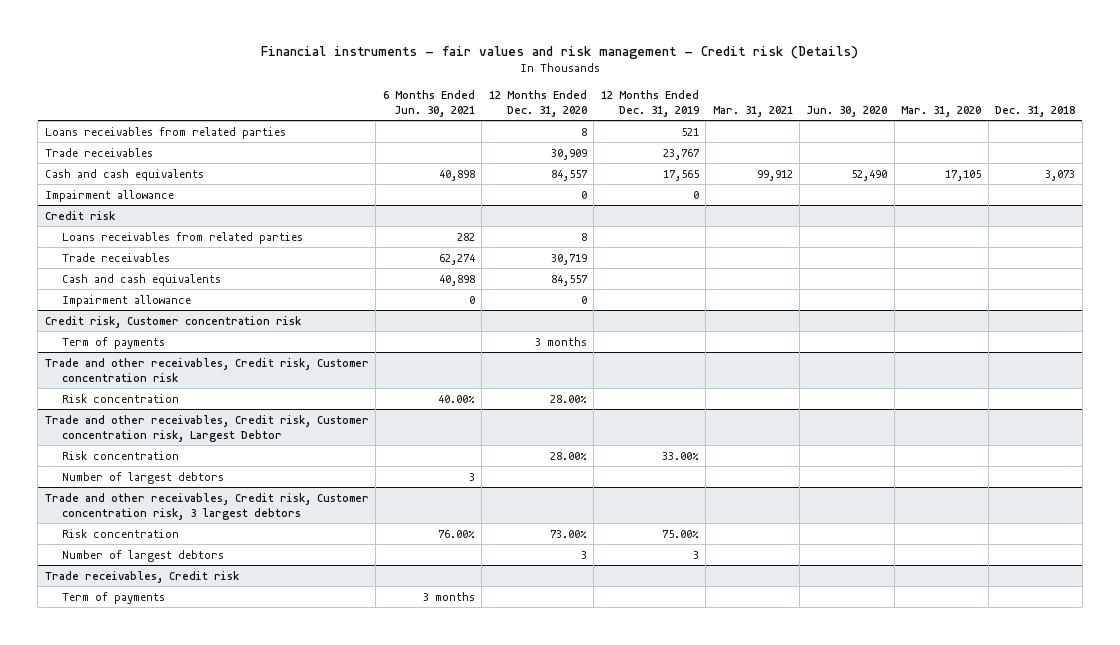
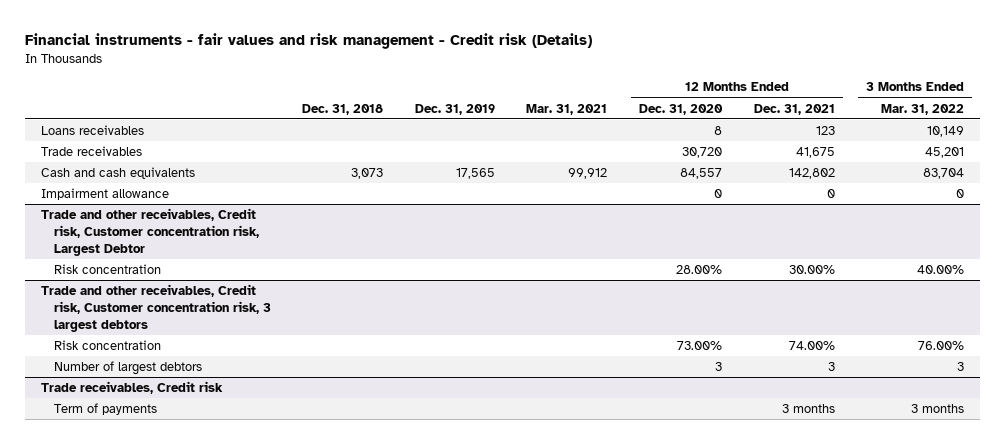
- | 6 Months Ended Jun. 30, 2021 | 12 Months Ended Dec. 31, 2020 | 12 Months Ended Dec. 31, 2019 | Mar. 31, 2021 | Jun. 30, 2020 | Mar. 31, 2020 | Dec. 31, 2018
+ | Dec. 31, 2018 | Dec. 31, 2019 | Mar. 31, 2021 | 12 Months Ended Dec. 31, 2020 | 12 Months Ended Dec. 31, 2021 | 3 Months Ended Mar. 31, 2022
- Loans receivables from related parties | | 8 | 521 | | | |
- Trade receivables | | 30,909 | 23,767 | | | |
+ Loans receivables | | | | 8 | 123 | 10,149
+ Trade receivables | | | | 30,720 | 41,675 | 45,201
- Credit risk
- Loans receivables from related parties | 282 | 8 | | | | |
- Trade receivables | 62,274 | 30,719 | | | | |
- Cash and cash equivalents | 40,898 | 84,557 | | | | |
- Impairment allowance | 0 | 0 | | | | |
- Credit risk, Customer concentration risk
- Term of payments | | 3 months | | | | |
- Trade and other receivables, Credit risk, Customer concentration risk
- Risk concentration | 40.00% | 28.00% | | | | |
@ Trade and other receivables, Credit risk, Customer concentration risk, Largest Debtor
- Number of largest debtors | 3 | | | | | |

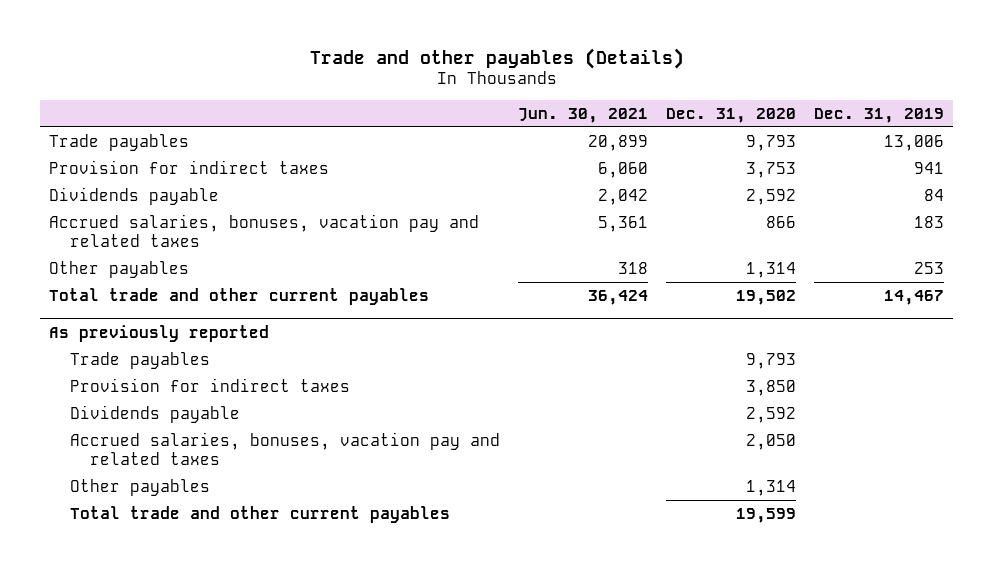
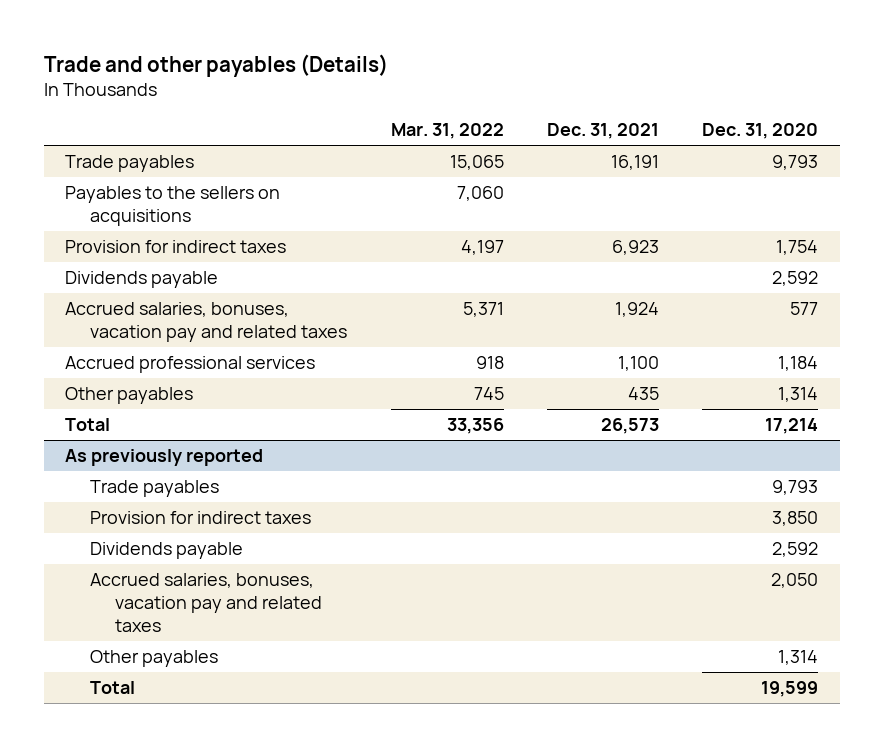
- | Jun. 30, 2021 | Dec. 31, 2020 | Dec. 31, 2019
+ | Mar. 31, 2022 | Dec. 31, 2021 | Dec. 31, 2020
- Provision for indirect taxes | 6,060 | 3,753 | 941
+ Payables to the sellers on acquisitions | 7,060 | |
+ Provision for indirect taxes | 4,197 | 6,923 | 1,754
- Accrued salaries, bonuses, vacation pay and related taxes | 5,361 | 866 | 183
+ Accrued salaries, bonuses, vacation pay and related taxes | 5,371 | 1,924 | 577
+ Accrued professional services | 918 | 1,100 | 1,184
- Total trade and other current payables | 36,424 | 19,502 | 14,467
+ Total | 33,356 | 26,573 | 17,214
@ As previously reported
- Total trade and other current payables | | 19,599 |
+ Total | | | 19,599

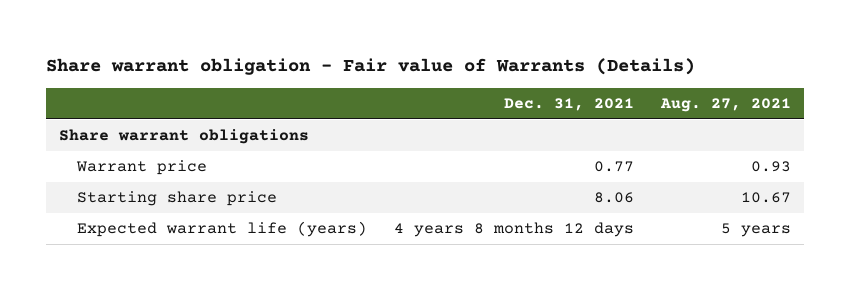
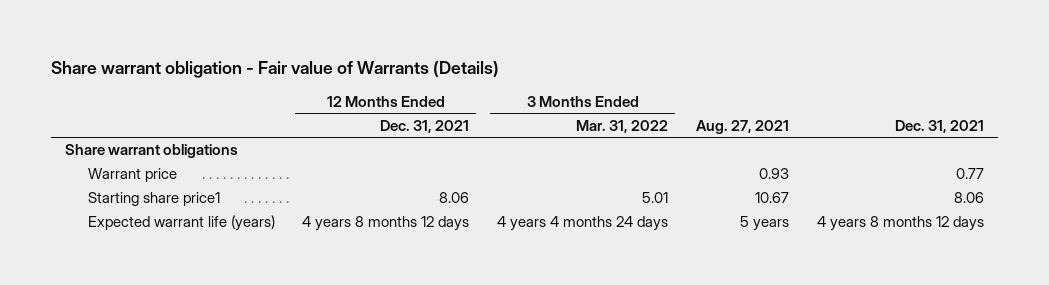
- | Dec. 31, 2021 | Aug. 27, 2021
+ | 12 Months Ended Dec. 31, 2021 | 3 Months Ended Mar. 31, 2022 | Aug. 27, 2021 | Dec. 31, 2021
- Starting share price | 8.06 | 10.67
+ Starting share price1 | 8.06 | 5.01 | 10.67 | 8.06

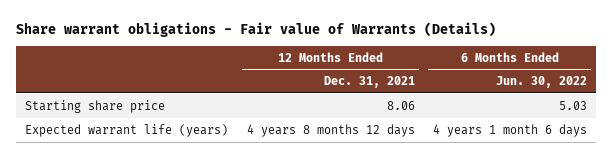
- Share warrant obligation - Fair value of Warrants (Details)
+ Share warrant obligations - Fair value of Warrants (Details)
- | 12 Months Ended Dec. 31, 2021 | 3 Months Ended Mar. 31, 2022 | Aug. 27, 2021 | Dec. 31, 2021
+ | 12 Months Ended Dec. 31, 2021 | 6 Months Ended Jun. 30, 2022
- Share warrant obligations
- Warrant price | | | 0.93 | 0.77
- Starting share price1 | 8.06 | 5.01 | 10.67 | 8.06
+ Starting share price | 8.06 | 5.03

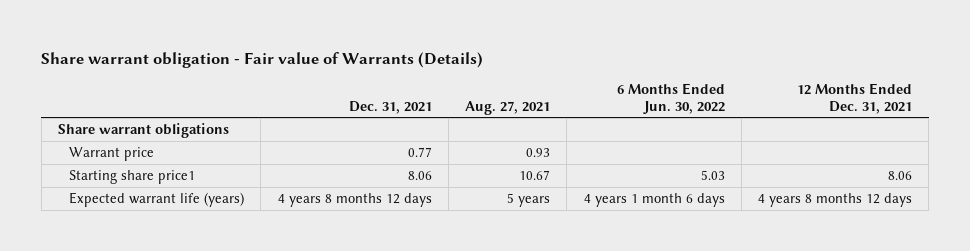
- Share warrant obligations - Fair value of Warrants (Details)
+ Share warrant obligation - Fair value of Warrants (Details)
- | 12 Months Ended Dec. 31, 2021 | 6 Months Ended Jun. 30, 2022
+ | Dec. 31, 2021 | Aug. 27, 2021 | 6 Months Ended Jun. 30, 2022 | 12 Months Ended Dec. 31, 2021
- Starting share price | 8.06 | 5.03
+ Share warrant obligations
+ Warrant price | 0.77 | 0.93 | |
+ Starting share price1 | 8.06 | 10.67 | 5.03 | 8.06

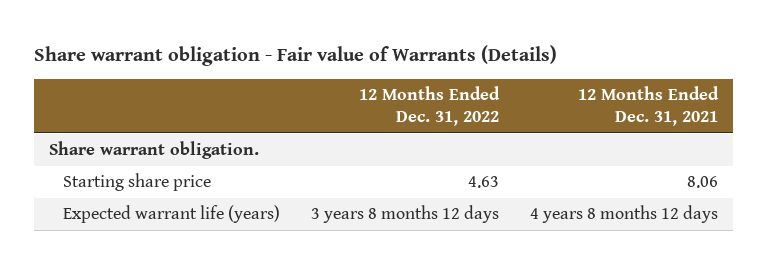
- | Dec. 31, 2021 | Aug. 27, 2021 | 6 Months Ended Jun. 30, 2022 | 12 Months Ended Dec. 31, 2021
+ | 12 Months Ended Dec. 31, 2022 | 12 Months Ended Dec. 31, 2021
- Share warrant obligations
- Warrant price | 0.77 | 0.93 | |
- Starting share price1 | 8.06 | 10.67 | 5.03 | 8.06
+ Share warrant obligation.
+ Starting share price | 4.63 | 8.06

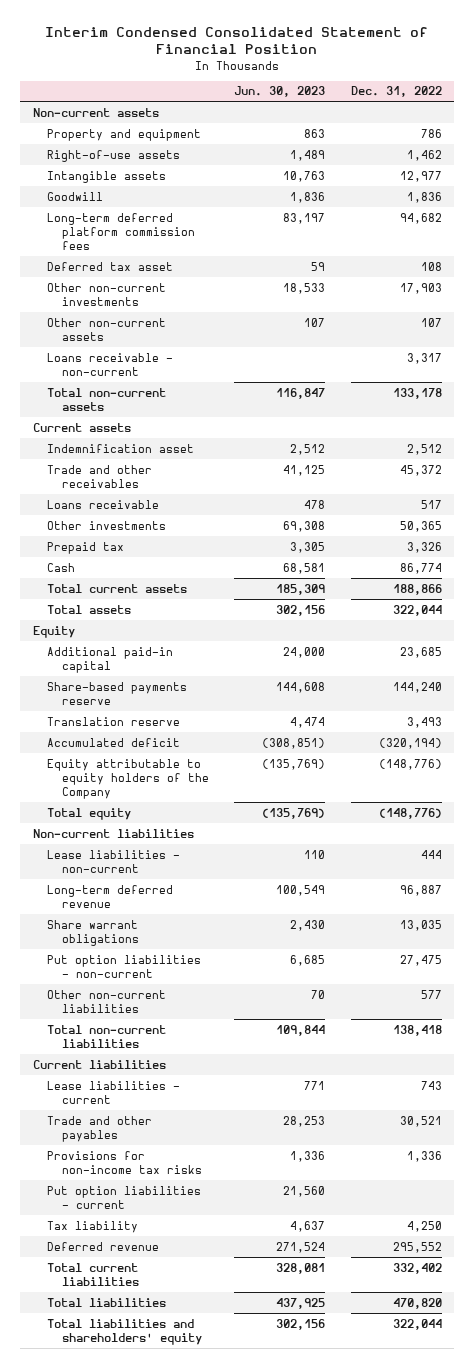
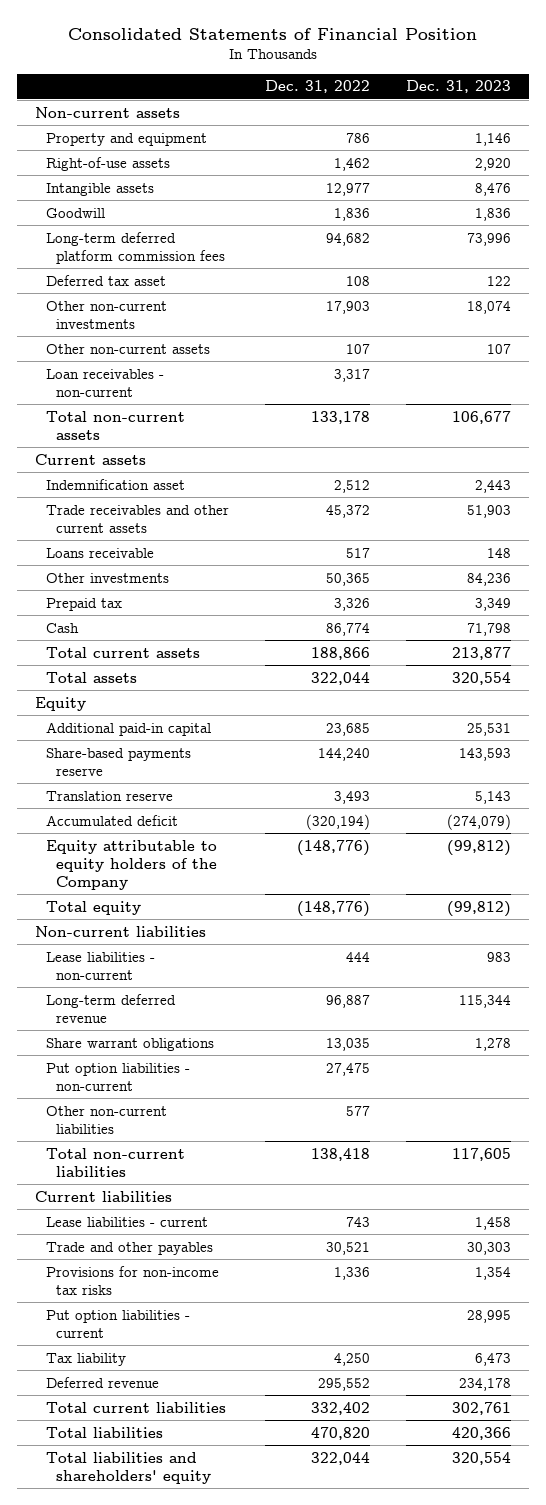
- Interim Condensed Consolidated Statement of Financial Position
+ Consolidated Statements of Financial Position
- | Jun. 30, 2023 | Dec. 31, 2022
+ | Dec. 31, 2022 | Dec. 31, 2023
- Loans receivable - non-current | | 3,317
+ Loan receivables - non-current | 3,317 |
- Trade and other receivables | 41,125 | 45,372
+ Trade receivables and other current assets | 45,372 | 51,903

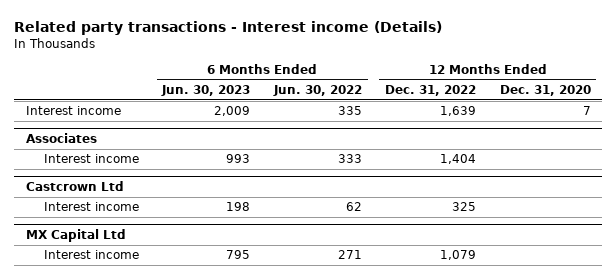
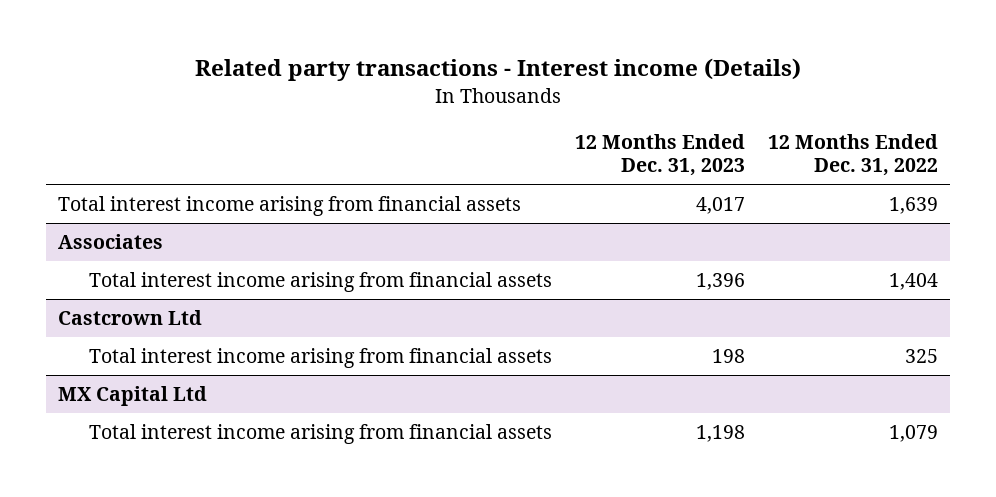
- | 6 Months Ended Jun. 30, 2023 | 6 Months Ended Jun. 30, 2022 | 12 Months Ended Dec. 31, 2022 | 12 Months Ended Dec. 31, 2020
+ | 12 Months Ended Dec. 31, 2023 | 12 Months Ended Dec. 31, 2022
- Interest income | 2,009 | 335 | 1,639 | 7
+ Total interest income arising from financial assets | 4,017 | 1,639
@ Associates
- Interest income | 993 | 333 | 1,404 |
+ Total interest income arising from financial assets | 1,396 | 1,404
@ Castcrown Ltd
- Interest income | 198 | 62 | 325 |
+ Total interest income arising from financial assets | 198 | 325
@ MX Capital Ltd
- Interest income | 795 | 271 | 1,079 |
+ Total interest income arising from financial assets | 1,198 | 1,079

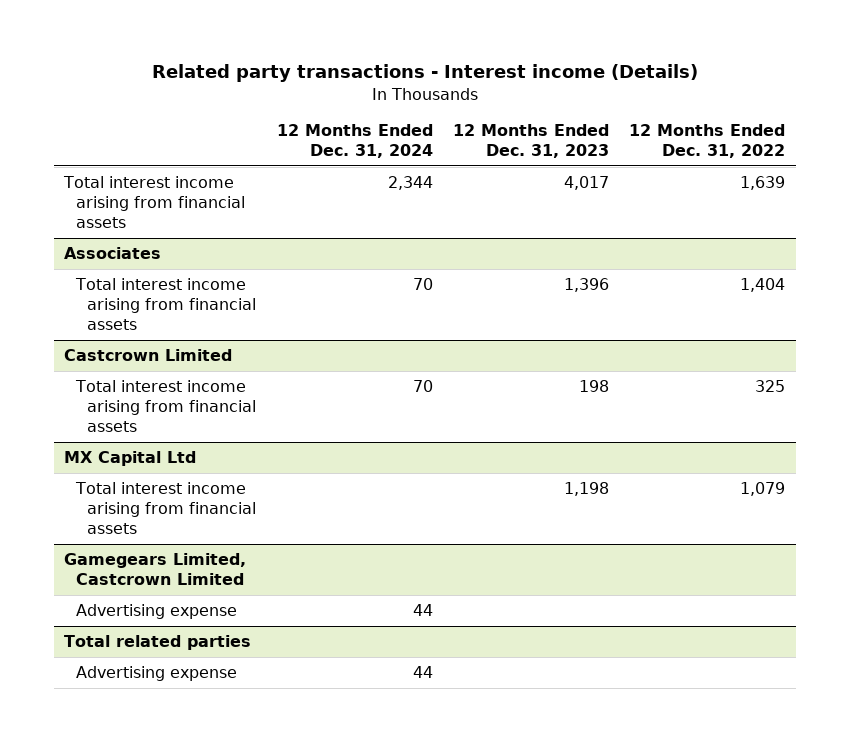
- | 12 Months Ended Dec. 31, 2023 | 12 Months Ended Dec. 31, 2022
+ | 12 Months Ended Dec. 31, 2024 | 12 Months Ended Dec. 31, 2023 | 12 Months Ended Dec. 31, 2022
- Castcrown Ltd
+ Castcrown Limited
+ Gamegears Limited, Castcrown Limited
+ Advertising expense | 44 | |
+ Total related parties
+ Advertising expense | 44 | |

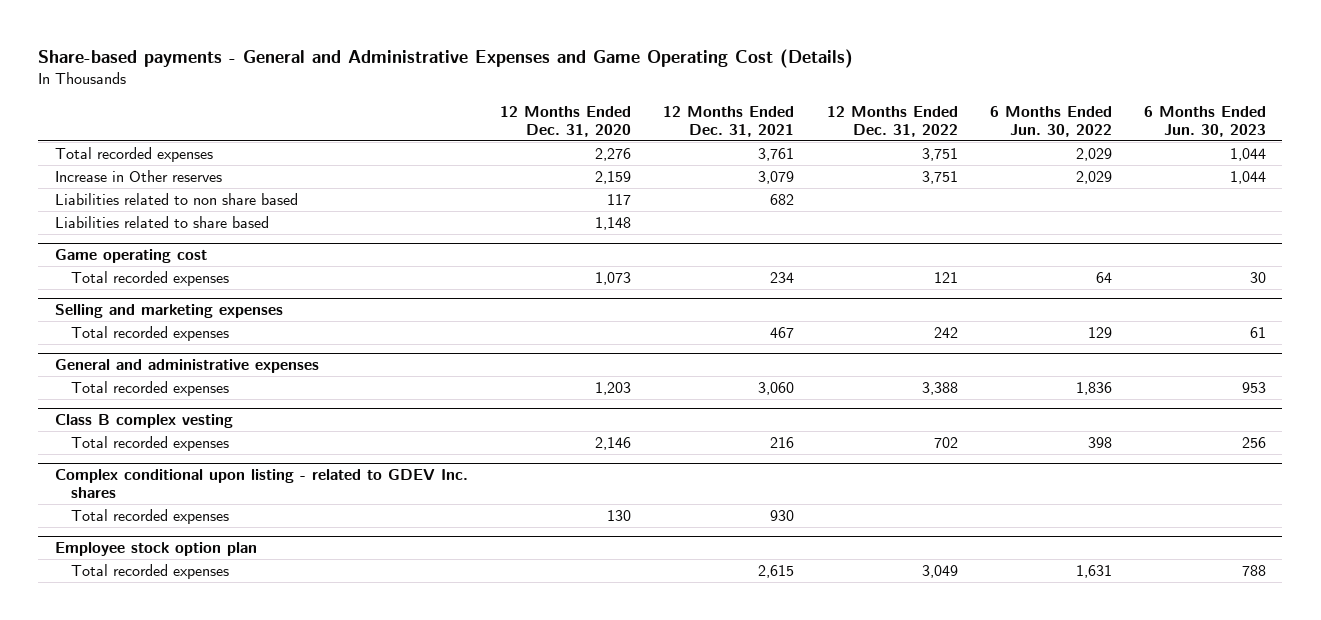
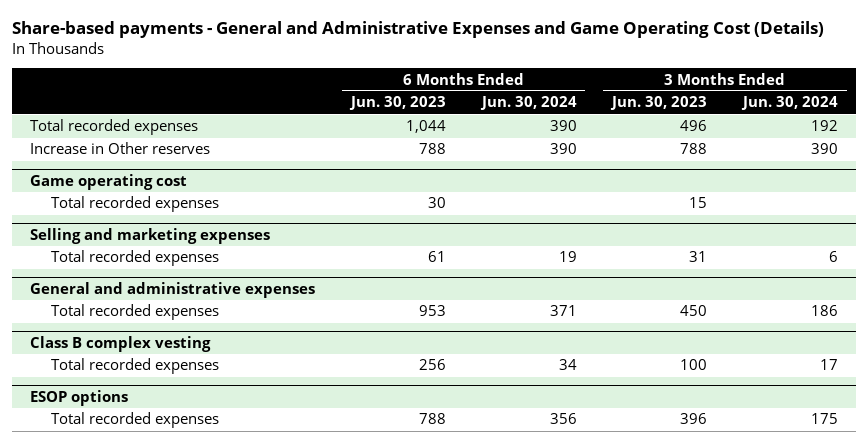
- | 12 Months Ended Dec. 31, 2020 | 12 Months Ended Dec. 31, 2021 | 12 Months Ended Dec. 31, 2022 | 6 Months Ended Jun. 30, 2022 | 6 Months Ended Jun. 30, 2023
+ | 6 Months Ended Jun. 30, 2023 | 6 Months Ended Jun. 30, 2024 | 3 Months Ended Jun. 30, 2023 | 3 Months Ended Jun. 30, 2024
- Increase in Other reserves | 2,159 | 3,079 | 3,751 | 2,029 | 1,044
- Liabilities related to non share based | 117 | 682 | | |
- Liabilities related to share based | 1,148 | | | |
+ Increase in Other reserves | 788 | 390 | 788 | 390
- Complex conditional upon listing - related to GDEV Inc. shares
- Total recorded expenses | 130 | 930 | | |
- Employee stock option plan
+ ESOP options

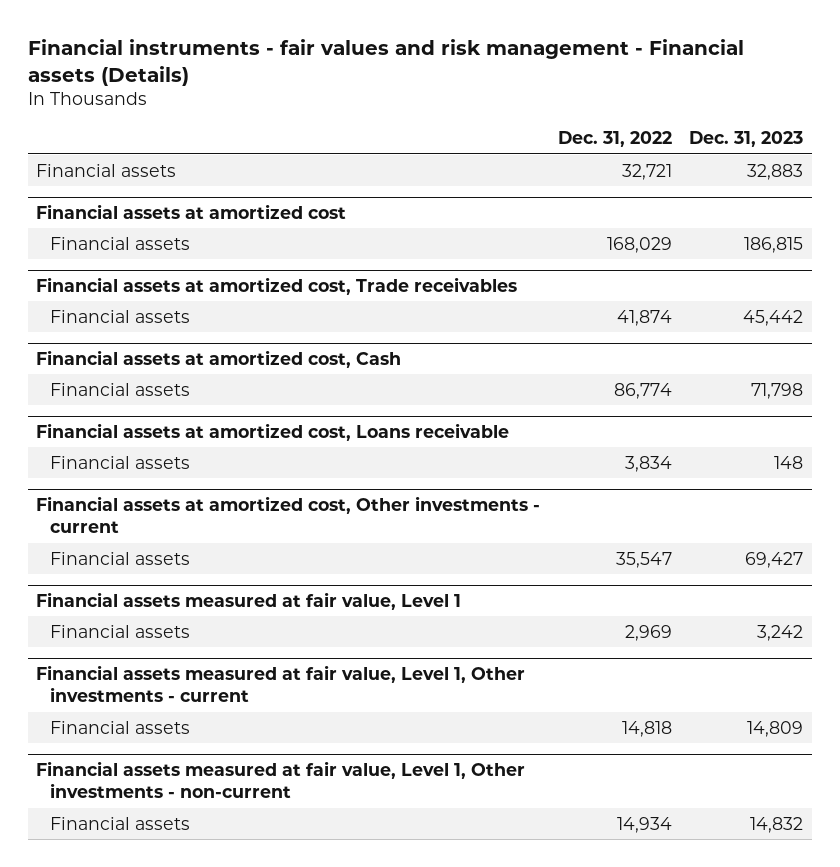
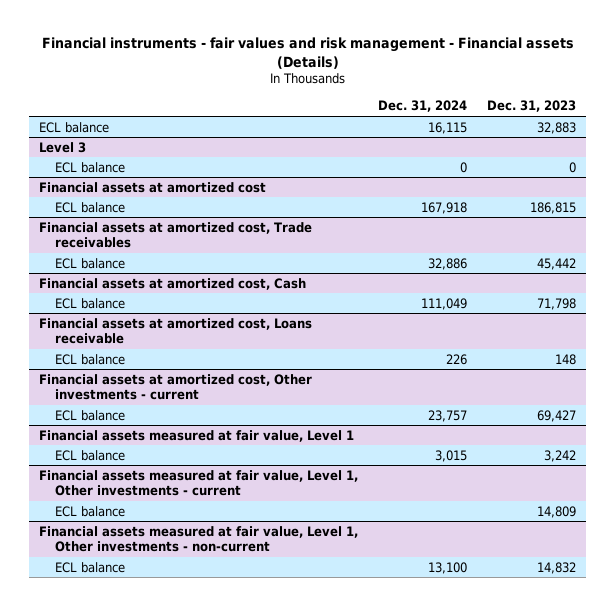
- | Dec. 31, 2022 | Dec. 31, 2023
+ | Dec. 31, 2024 | Dec. 31, 2023
- Financial assets | 32,721 | 32,883
+ ECL balance | 16,115 | 32,883
+ Level 3
+ ECL balance | 0 | 0
@ Financial assets at amortized cost
- Financial assets | 168,029 | 186,815
+ ECL balance | 167,918 | 186,815
@ Financial assets at amortized cost, Trade receivables
- Financial assets | 41,874 | 45,442
+ ECL balance | 32,886 | 45,442
@ Financial assets at amortized cost, Cash
- Financial assets | 86,774 | 71,798
+ ECL balance | 111,049 | 71,798
@ Financial assets at amortized cost, Loans receivable
- Financial assets | 3,834 | 148
+ ECL balance | 226 | 148
@ Financial assets at amortized cost, Other investments - current
- Financial assets | 35,547 | 69,427
+ ECL balance | 23,757 | 69,427
@ Financial assets measured at fair value, Level 1
- Financial assets | 2,969 | 3,242
+ ECL balance | 3,015 | 3,242
@ Financial assets measured at fair value, Level 1, Other investments - current
- Financial assets | 14,818 | 14,809
+ ECL balance | | 14,809
@ Financial assets measured at fair value, Level 1, Other investments - non-current
- Financial assets | 14,934 | 14,832
+ ECL balance | 13,100 | 14,832

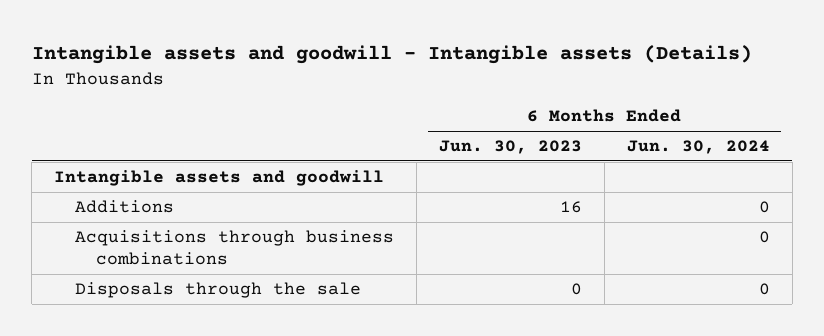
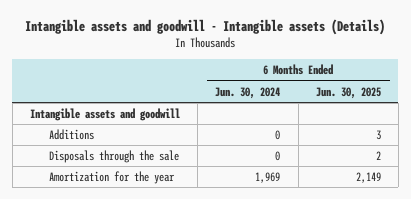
- | 6 Months Ended Jun. 30, 2023 | 6 Months Ended Jun. 30, 2024
+ | 6 Months Ended Jun. 30, 2024 | 6 Months Ended Jun. 30, 2025
- Acquisitions through business combinations | | 0
+ Amortization for the year | 1,969 | 2,149

